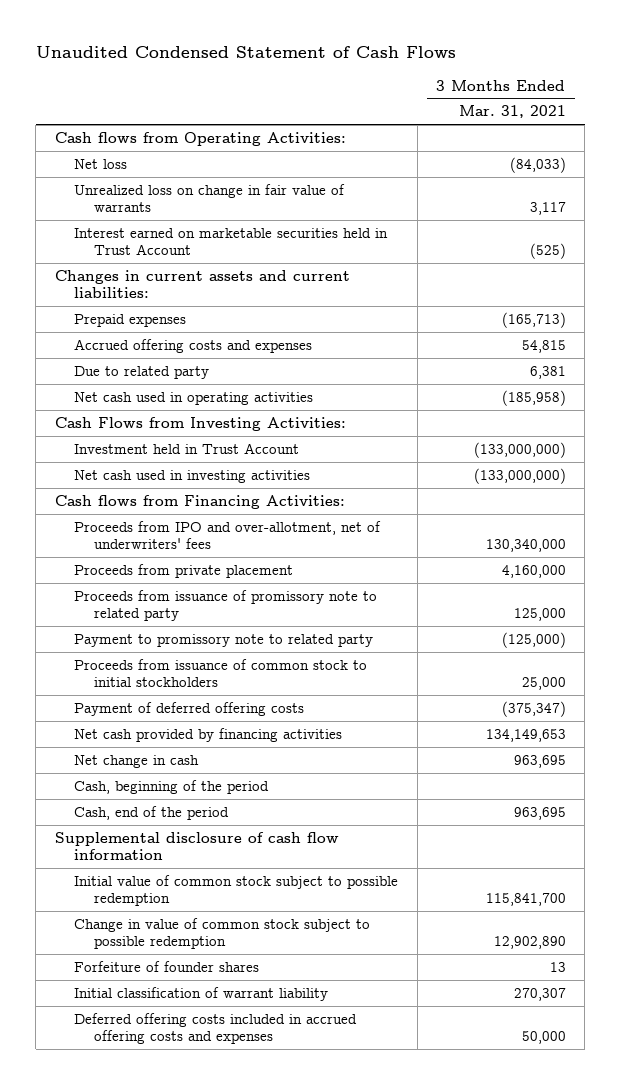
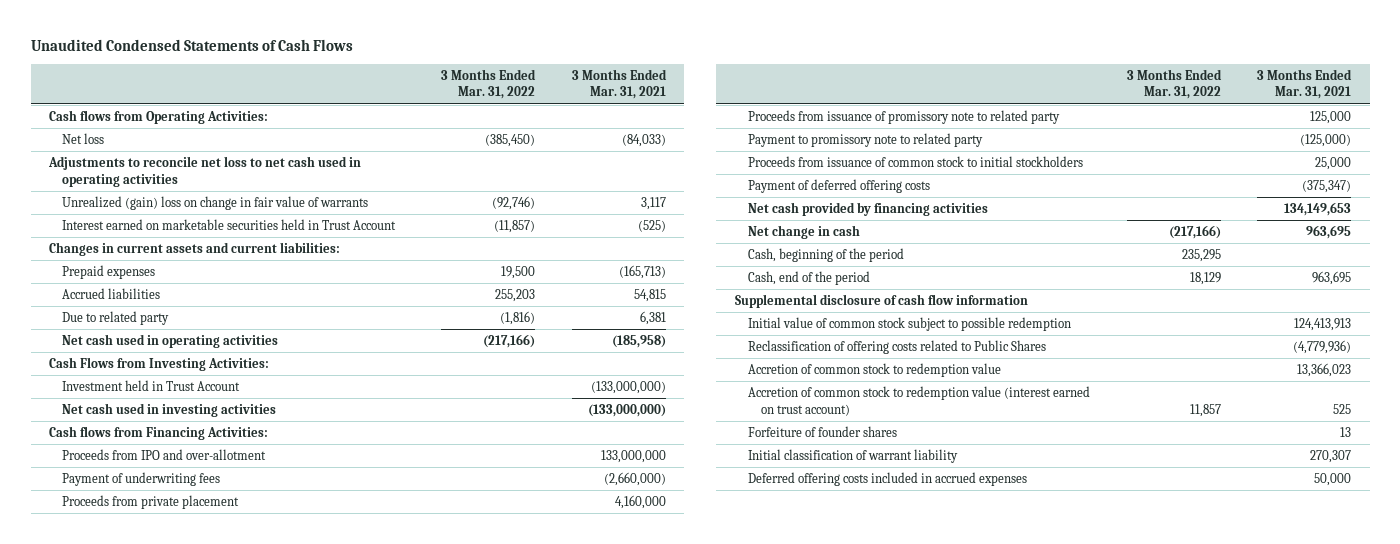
- Unaudited Condensed Statement of Cash Flows
+ Unaudited Condensed Statements of Cash Flows
- | 3 Months Ended Mar. 31, 2021
+ | 3 Months Ended Mar. 31, 2022 | 3 Months Ended Mar. 31, 2021
- Unrealized loss on change in fair value of warrants | 3,117
+ Adjustments to reconcile net loss to net cash used in operating activities
+ Unrealized (gain) loss on change in fair value of warrants | (92,746) | 3,117
- Accrued offering costs and expenses | 54,815
+ Accrued liabilities | 255,203 | 54,815
- Proceeds from IPO and over-allotment, net of underwriters' fees | 130,340,000
+ Proceeds from IPO and over-allotment | | 133,000,000
+ Payment of underwriting fees | | (2,660,000)
- Initial value of common stock subject to possible redemption | 115,841,700
- Change in value of common stock subject to possible redemption | 12,902,890
+ Initial value of common stock subject to possible redemption | | 124,413,913
+ Reclassification of offering costs related to Public Shares | | (4,779,936)
+ Accretion of common stock to redemption value | | 13,366,023
+ Accretion of common stock to redemption value (interest earned on trust account) | 11,857 | 525
- Deferred offering costs included in accrued offering costs and expenses | 50,000
+ Deferred offering costs included in accrued expenses | | 50,000

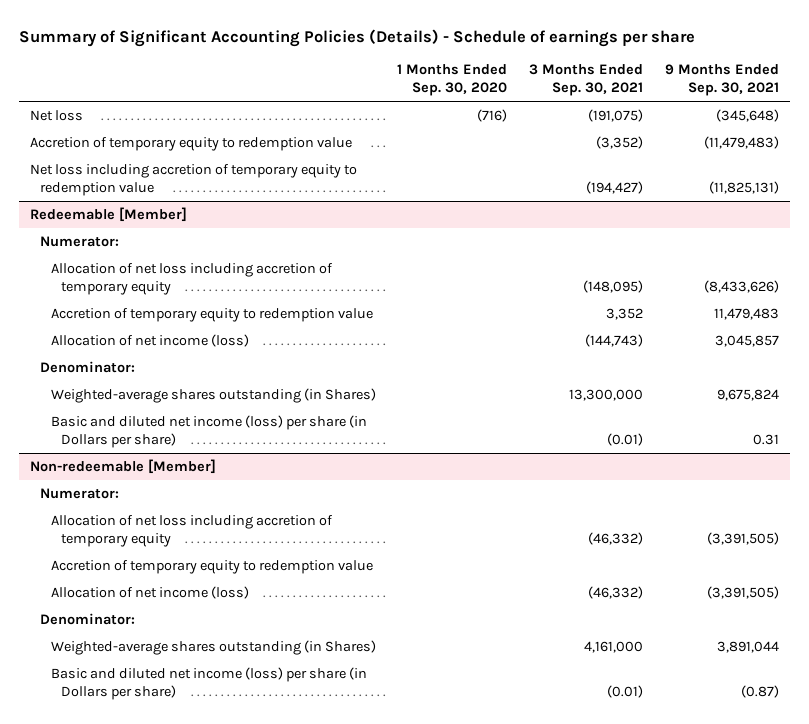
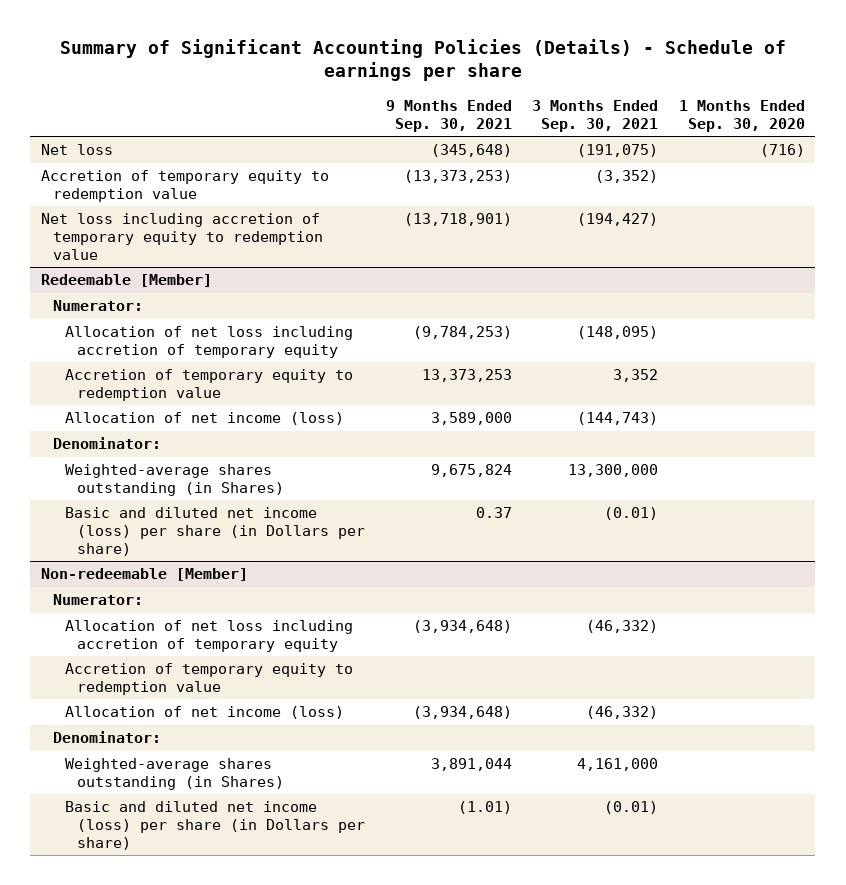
- | 1 Months Ended Sep. 30, 2020 | 3 Months Ended Sep. 30, 2021 | 9 Months Ended Sep. 30, 2021
+ | 9 Months Ended Sep. 30, 2021 | 3 Months Ended Sep. 30, 2021 | 1 Months Ended Sep. 30, 2020
- Accretion of temporary equity to redemption value | | (3,352) | (11,479,483)
- Net loss including accretion of temporary equity to redemption value | | (194,427) | (11,825,131)
+ Accretion of temporary equity to redemption value | (13,373,253) | (3,352) |
+ Net loss including accretion of temporary equity to redemption value | (13,718,901) | (194,427) |
@ Redeemable [Member]
- Allocation of net loss including accretion of temporary equity | | (148,095) | (8,433,626)
- Accretion of temporary equity to redemption value | | 3,352 | 11,479,483
- Allocation of net income (loss) | | (144,743) | 3,045,857
+ Allocation of net loss including accretion of temporary equity | (9,784,253) | (148,095) |
+ Accretion of temporary equity to redemption value | 13,373,253 | 3,352 |
+ Allocation of net income (loss) | 3,589,000 | (144,743) |
- Basic and diluted net income (loss) per share (in Dollars per share) | | (0.01) | 0.31
+ Basic and diluted net income (loss) per share (in Dollars per share) | 0.37 | (0.01) |
@ Non-redeemable [Member]
- Allocation of net loss including accretion of temporary equity | | (46,332) | (3,391,505)
+ Allocation of net loss including accretion of temporary equity | (3,934,648) | (46,332) |
- Allocation of net income (loss) | | (46,332) | (3,391,505)
+ Allocation of net income (loss) | (3,934,648) | (46,332) |
- Basic and diluted net income (loss) per share (in Dollars per share) | | (0.01) | (0.87)
+ Basic and diluted net income (loss) per share (in Dollars per share) | (1.01) | (0.01) |

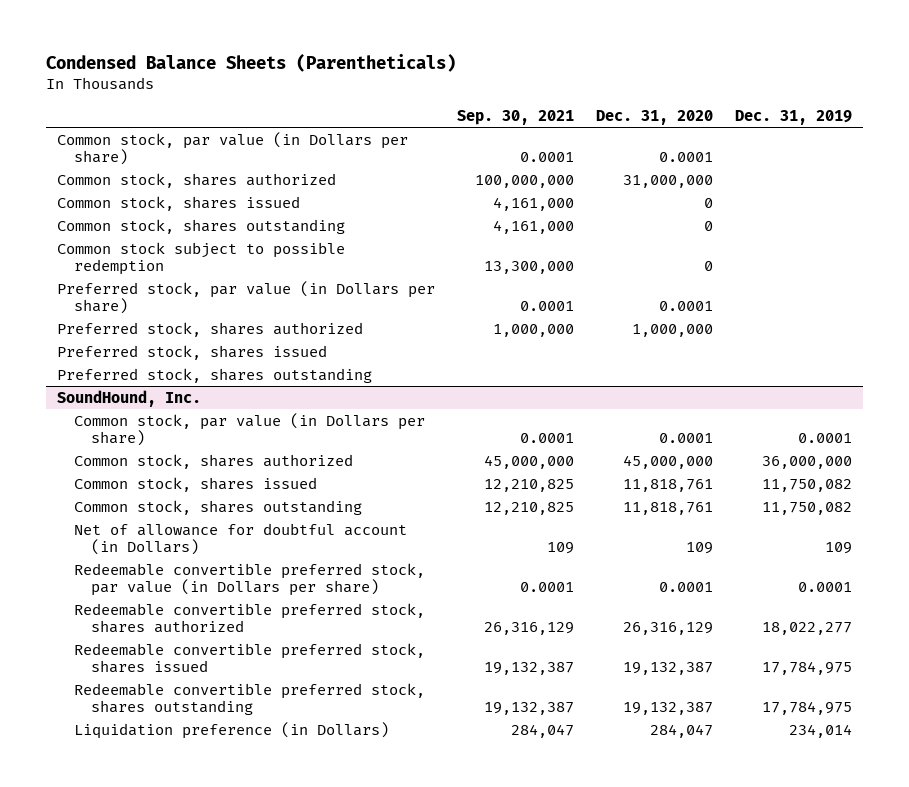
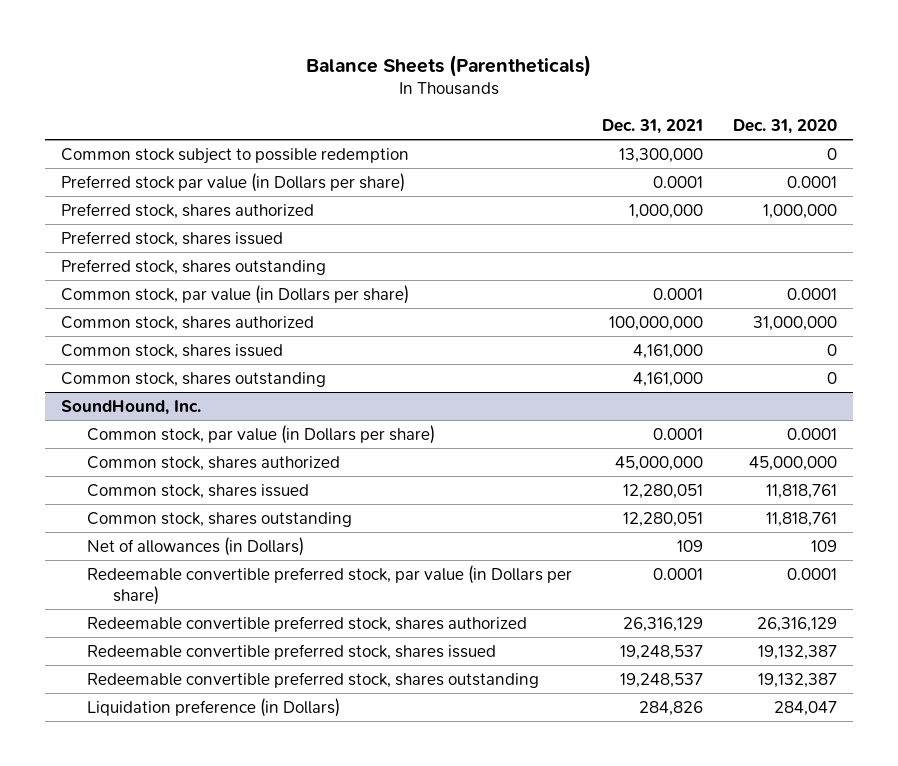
- Condensed Balance Sheets (Parentheticals)
+ Balance Sheets (Parentheticals)
- | Sep. 30, 2021 | Dec. 31, 2020 | Dec. 31, 2019
+ | Dec. 31, 2021 | Dec. 31, 2020
- Preferred stock, par value (in Dollars per share) | 0.0001 | 0.0001 |
+ Preferred stock par value (in Dollars per share) | 0.0001 | 0.0001
moved down: Common stock, par value (in Dollars per share) | 0.0001 | 0.0001
moved down: Common stock, shares authorized | 100,000,000 | 31,000,000
moved down: Common stock, shares issued | 4,161,000 | 0
moved down: Common stock, shares outstanding | 4,161,000 | 0
@ SoundHound, Inc.
- Net of allowance for doubtful account (in Dollars) | 109 | 109 | 109
+ Net of allowances (in Dollars) | 109 | 109

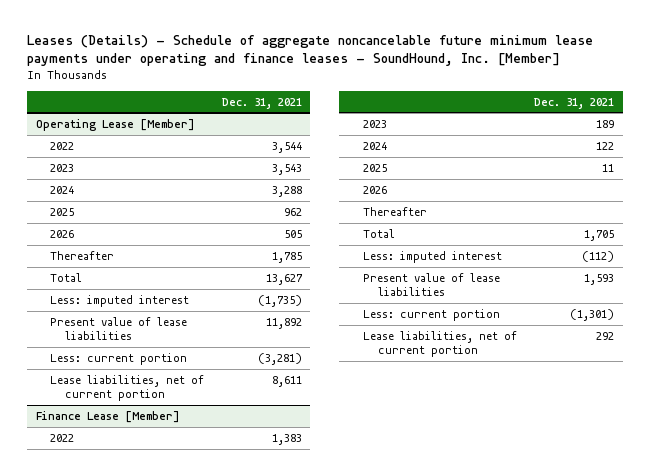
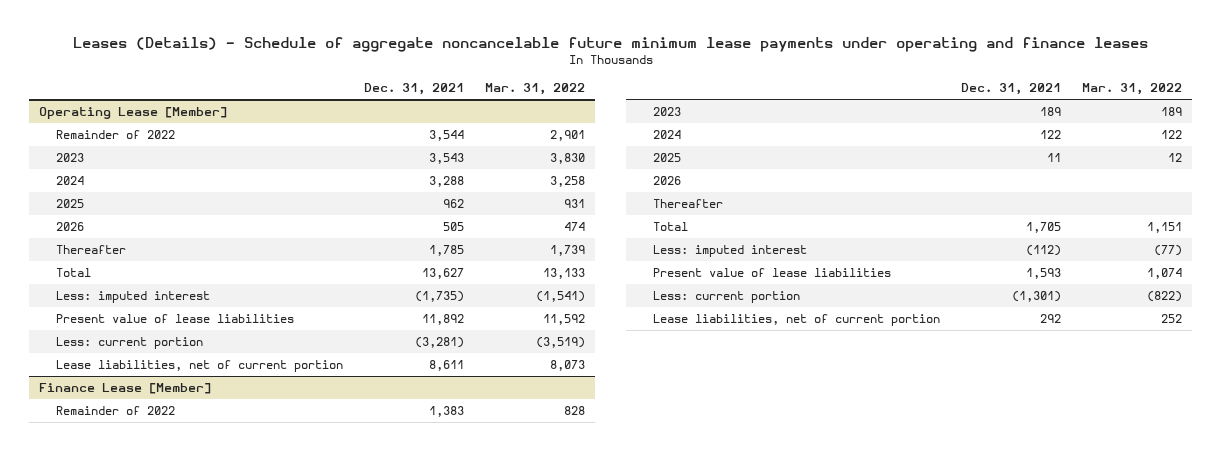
- Leases (Details) - Schedule of aggregate noncancelable future minimum lease payments under operating and finance leases - SoundHound, Inc. [Member]
+ Leases (Details) - Schedule of aggregate noncancelable future minimum lease payments under operating and finance leases
- | Dec. 31, 2021
+ | Dec. 31, 2021 | Mar. 31, 2022
@ Operating Lease [Member]
- 2022 | 3,544
+ Remainder of 2022 | 3,544 | 2,901
@ Finance Lease [Member]
- 2022 | 1,383
+ Remainder of 2022 | 1,383 | 828

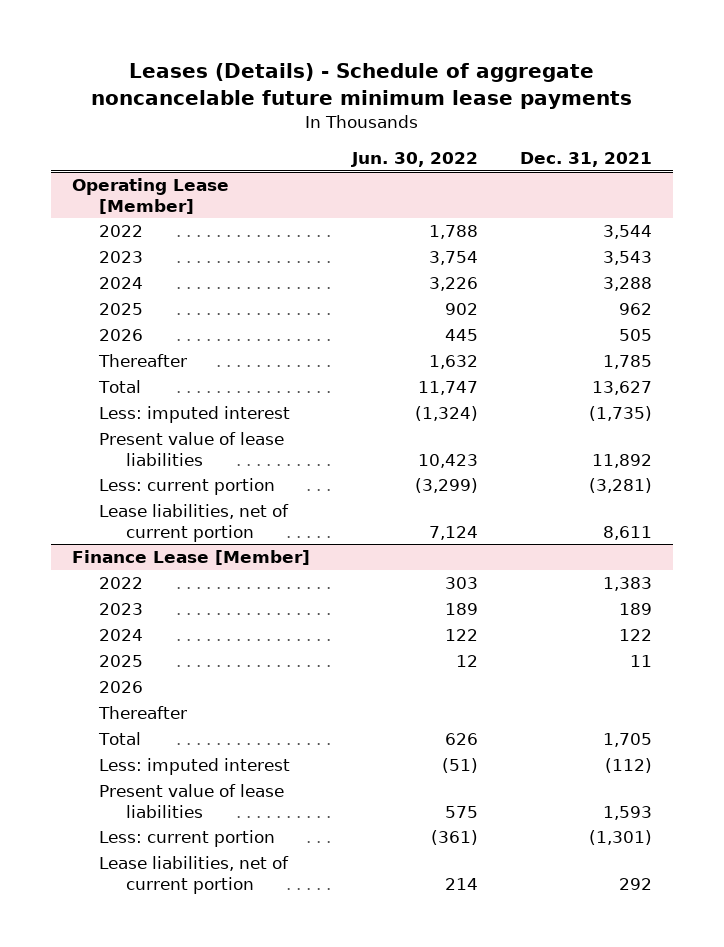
- Leases (Details) - Schedule of aggregate noncancelable future minimum lease payments under operating and finance leases
+ Leases (Details) - Schedule of aggregate noncancelable future minimum lease payments
- | Dec. 31, 2021 | Mar. 31, 2022
+ | Jun. 30, 2022 | Dec. 31, 2021
@ Operating Lease [Member]
- Remainder of 2022 | 3,544 | 2,901
+ 2022 | 1,788 | 3,544
@ Finance Lease [Member]
- Remainder of 2022 | 1,383 | 828
+ 2022 | 303 | 1,383

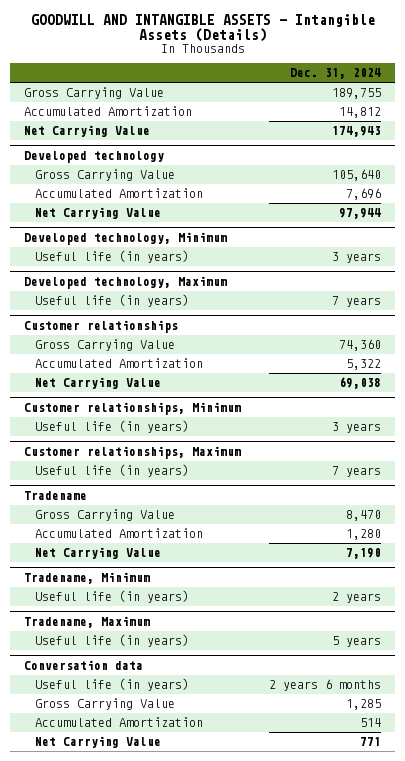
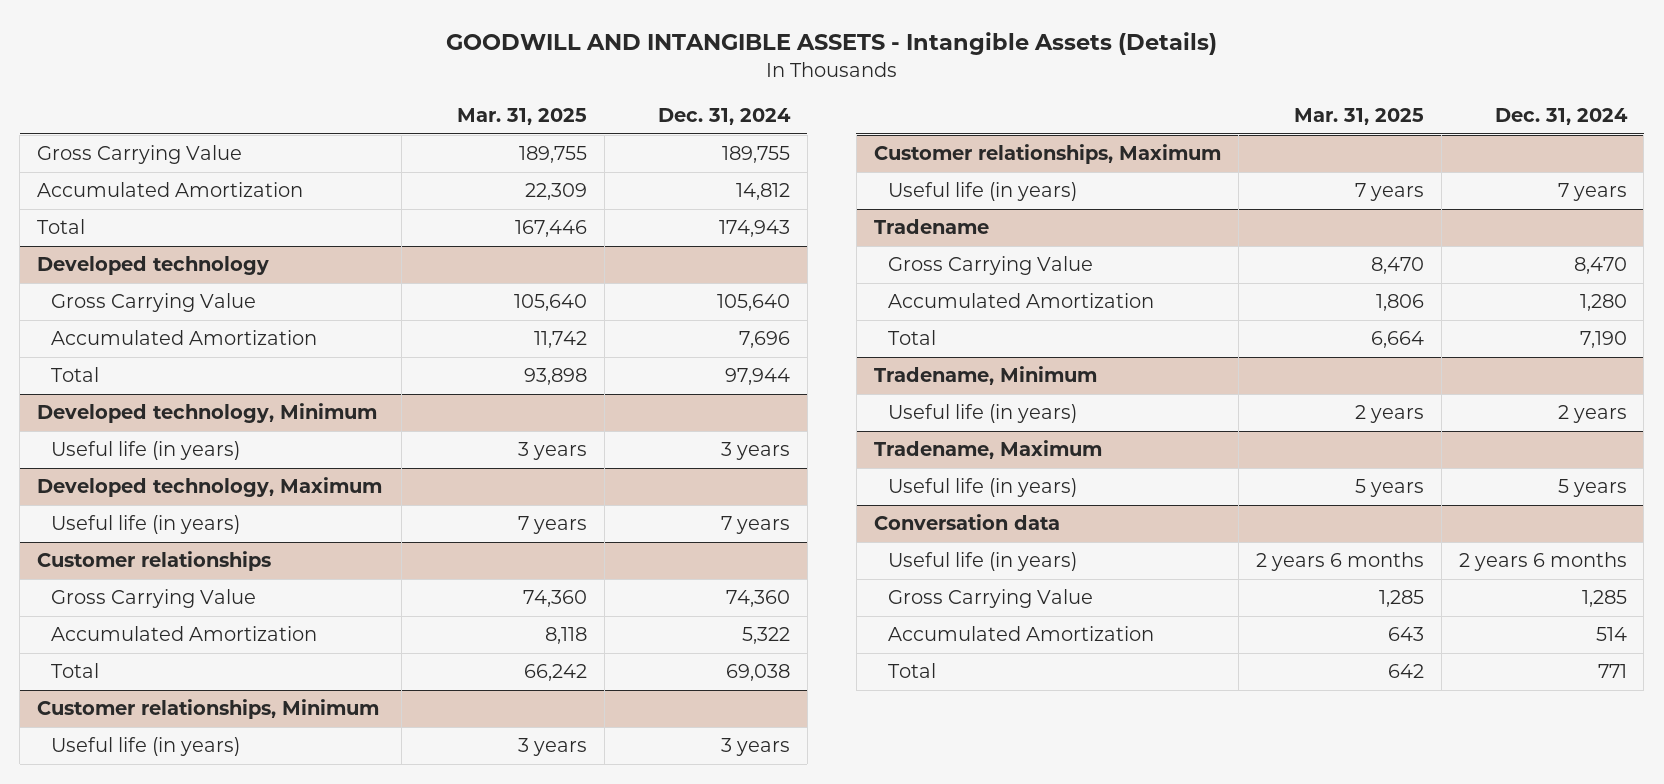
- | Dec. 31, 2024
+ | Mar. 31, 2025 | Dec. 31, 2024
- Net Carrying Value | 174,943
+ Total | 167,446 | 174,943
@ Developed technology
- Net Carrying Value | 97,944
+ Total | 93,898 | 97,944
@ Customer relationships
- Net Carrying Value | 69,038
+ Total | 66,242 | 69,038
@ Tradename
- Net Carrying Value | 7,190
+ Total | 6,664 | 7,190
@ Conversation data
- Net Carrying Value | 771
+ Total | 642 | 771

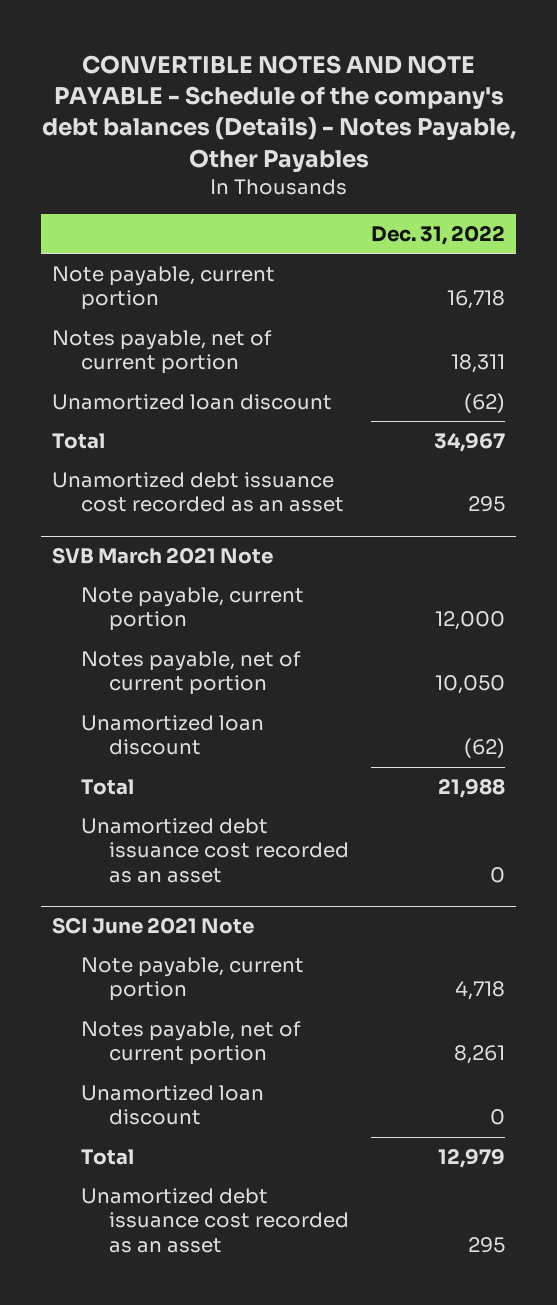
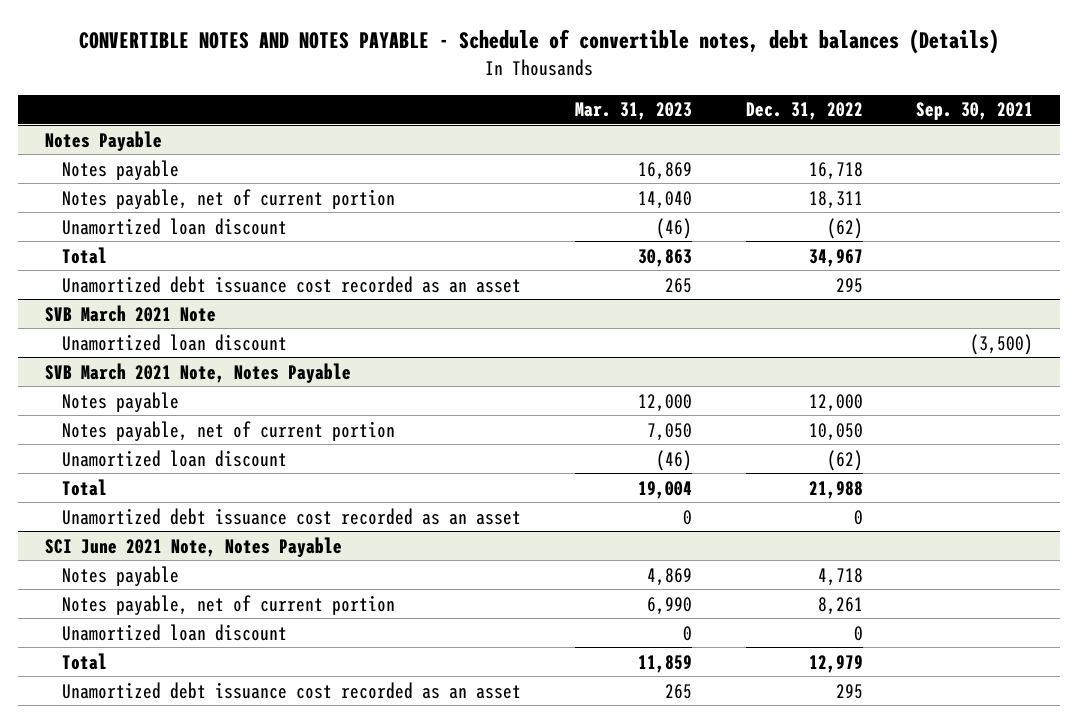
- CONVERTIBLE NOTES AND NOTE PAYABLE - Schedule of the company's debt balances (Details) - Notes Payable, Other Payables
+ CONVERTIBLE NOTES AND NOTES PAYABLE - Schedule of convertible notes, debt balances (Details)
- | Dec. 31, 2022
+ | Mar. 31, 2023 | Dec. 31, 2022 | Sep. 30, 2021
- Note payable, current portion | 16,718
+ Notes Payable
+ Notes payable | 16,869 | 16,718 |
@ SVB March 2021 Note
- Note payable, current portion | 12,000
+ Unamortized loan discount | | | (3,500)
+ SVB March 2021 Note, Notes Payable
+ Notes payable | 12,000 | 12,000 |
- SCI June 2021 Note
- Note payable, current portion | 4,718
+ SCI June 2021 Note, Notes Payable
+ Notes payable | 4,869 | 4,718 |

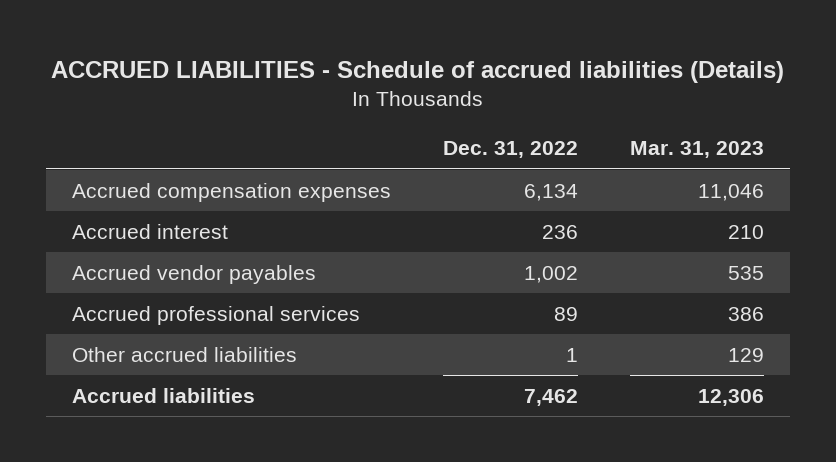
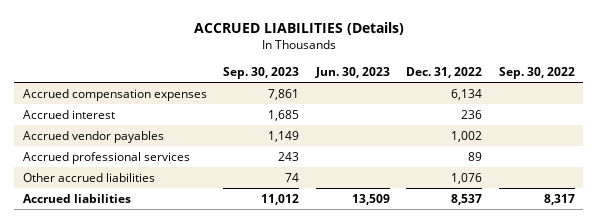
- ACCRUED LIABILITIES - Schedule of accrued liabilities (Details)
+ ACCRUED LIABILITIES (Details)
- | Dec. 31, 2022 | Mar. 31, 2023
+ | Sep. 30, 2023 | Jun. 30, 2023 | Dec. 31, 2022 | Sep. 30, 2022
- Other accrued liabilities | 1 | 129
- Accrued liabilities | 7,462 | 12,306
+ Other accrued liabilities | 74 | | 1,076 |
+ Accrued liabilities | 11,012 | 13,509 | 8,537 | 8,317

